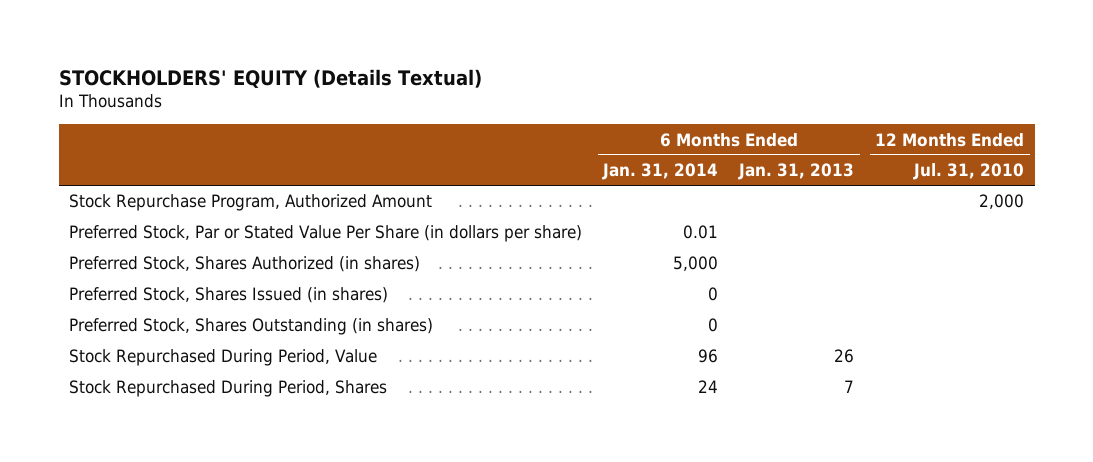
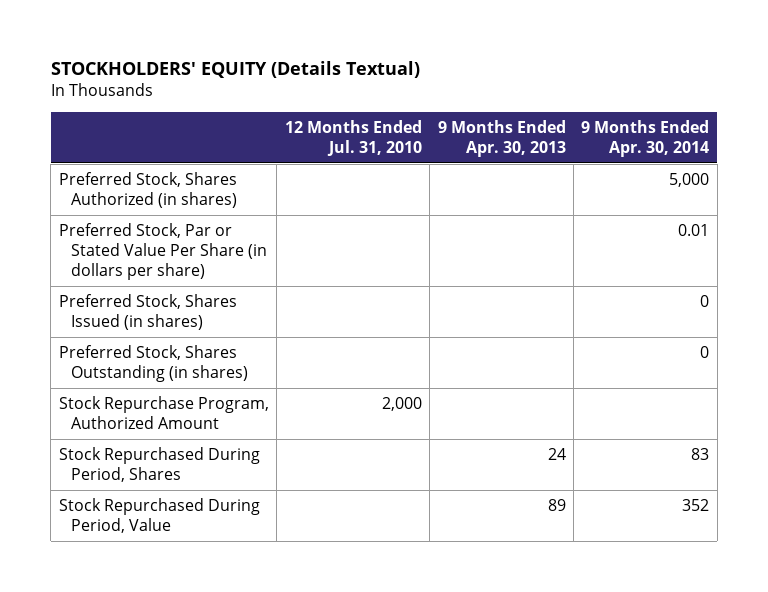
- | 6 Months Ended Jan. 31, 2014 | 6 Months Ended Jan. 31, 2013 | 12 Months Ended Jul. 31, 2010
+ | 12 Months Ended Jul. 31, 2010 | 9 Months Ended Apr. 30, 2013 | 9 Months Ended Apr. 30, 2014
moved down: Preferred Stock, Par or Stated Value Per Share (in dollars per share) | | | 0.01
moved down: Stock Repurchase Program, Authorized Amount | 2,000 | |
moved down: Stock Repurchased During Period, Value | | 89 | 352

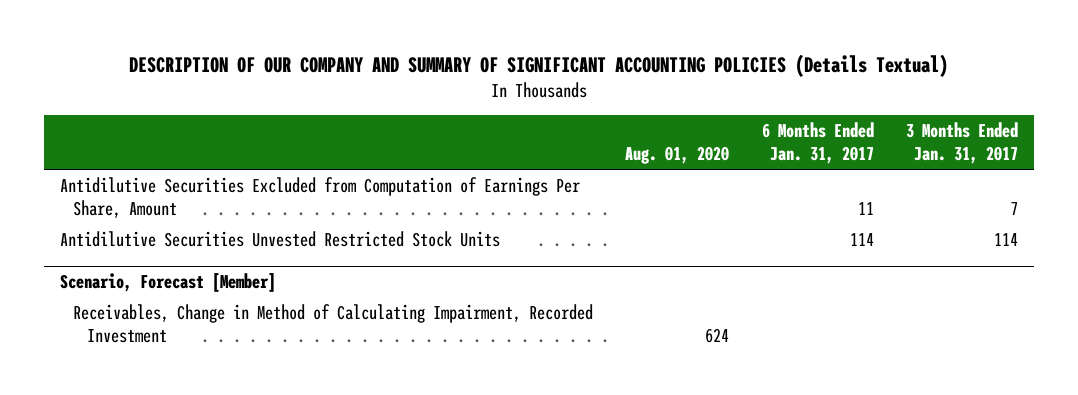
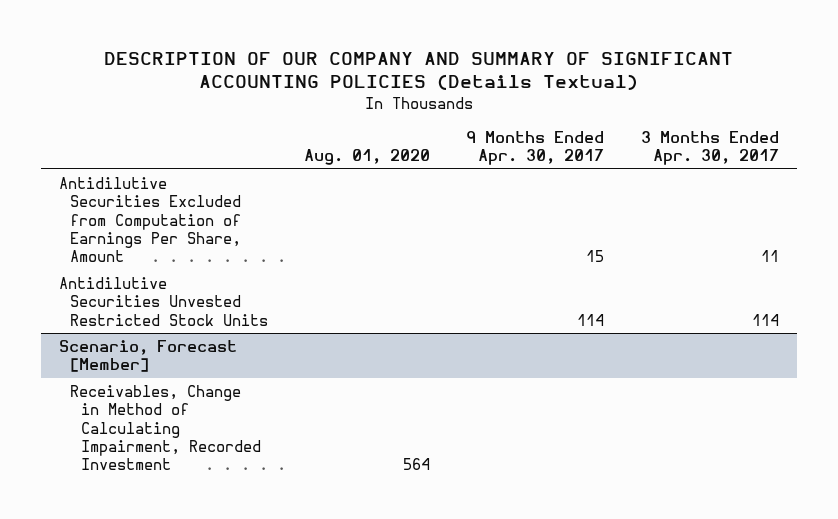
- | Aug. 01, 2020 | 6 Months Ended Jan. 31, 2017 | 3 Months Ended Jan. 31, 2017
+ | Aug. 01, 2020 | 9 Months Ended Apr. 30, 2017 | 3 Months Ended Apr. 30, 2017
@ Scenario, Forecast [Member]
- Receivables, Change in Method of Calculating Impairment, Recorded Investment | 624 | |
+ Receivables, Change in Method of Calculating Impairment, Recorded Investment | 564 | |

